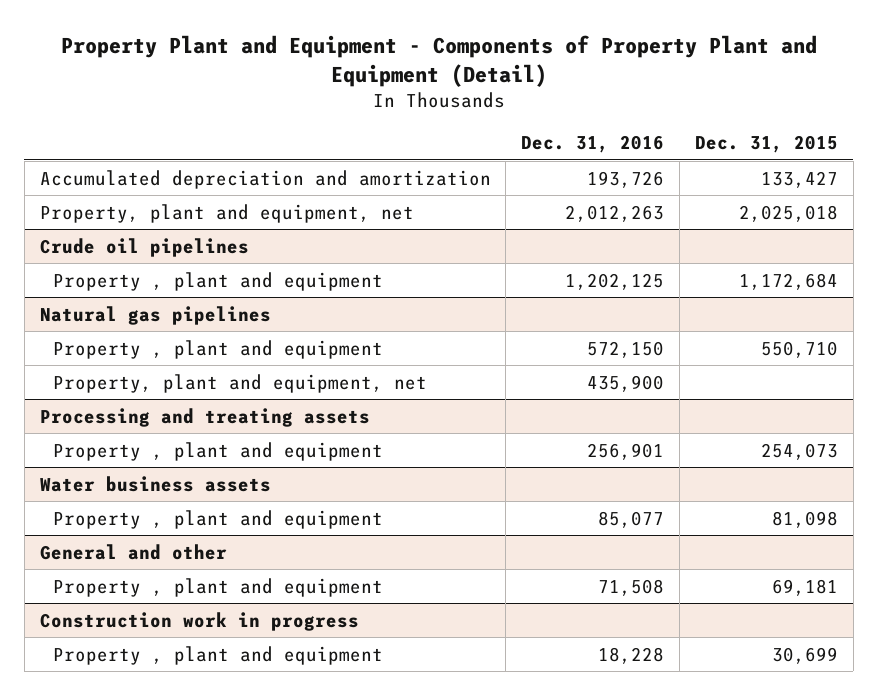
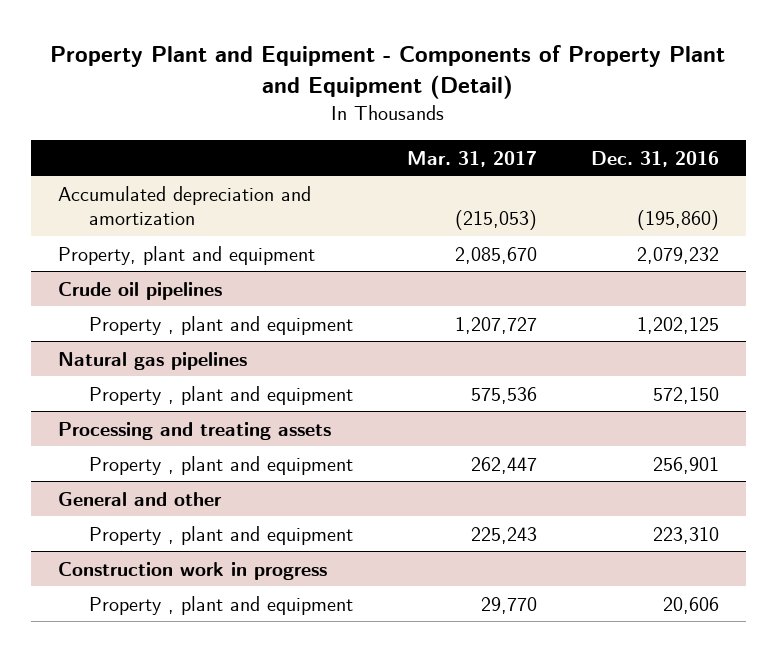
- | Dec. 31, 2016 | Dec. 31, 2015
+ | Mar. 31, 2017 | Dec. 31, 2016
- Accumulated depreciation and amortization | 193,726 | 133,427
- Property, plant and equipment, net | 2,012,263 | 2,025,018
+ Accumulated depreciation and amortization | (215,053) | (195,860)
+ Property, plant and equipment | 2,085,670 | 2,079,232
@ Natural gas pipelines
- Property, plant and equipment, net | 435,900 |
- Water business assets
- Property , plant and equipment | 85,077 | 81,098
@ General and other
- Property , plant and equipment | 71,508 | 69,181
+ Property , plant and equipment | 225,243 | 223,310
@ Construction work in progress
- Property , plant and equipment | 18,228 | 30,699
+ Property , plant and equipment | 29,770 | 20,606

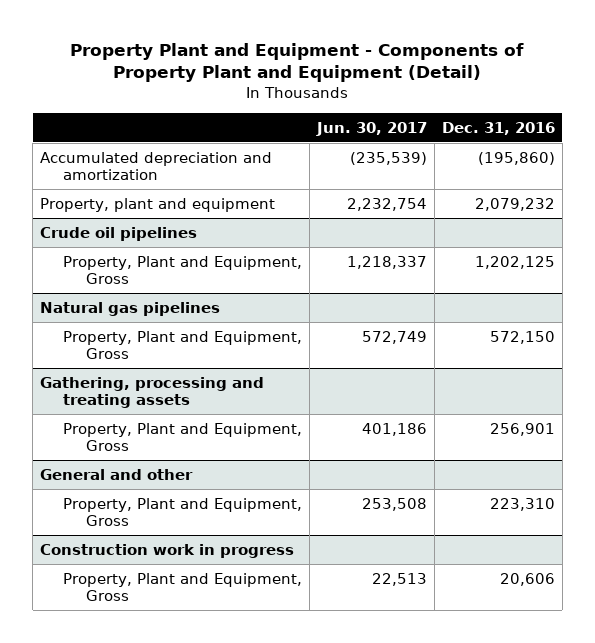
- | Mar. 31, 2017 | Dec. 31, 2016
+ | Jun. 30, 2017 | Dec. 31, 2016
@ Crude oil pipelines
- Property , plant and equipment | 1,207,727 | 1,202,125
+ Property, Plant and Equipment, Gross | 1,218,337 | 1,202,125
@ Natural gas pipelines
- Property , plant and equipment | 575,536 | 572,150
- Processing and treating assets
- Property , plant and equipment | 262,447 | 256,901
@ Natural gas pipelines
+ Property, Plant and Equipment, Gross | 572,749 | 572,150
+ Gathering, processing and treating assets
+ Property, Plant and Equipment, Gross | 401,186 | 256,901
@ General and other
- Property , plant and equipment | 225,243 | 223,310
+ Property, Plant and Equipment, Gross | 253,508 | 223,310
@ Construction work in progress
- Property , plant and equipment | 29,770 | 20,606
+ Property, Plant and Equipment, Gross | 22,513 | 20,606

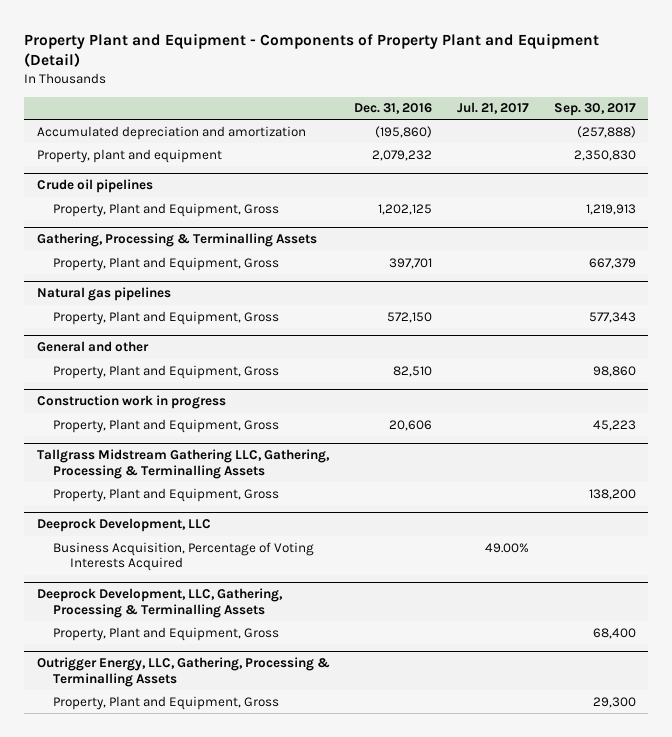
- | Jun. 30, 2017 | Dec. 31, 2016
+ | Dec. 31, 2016 | Jul. 21, 2017 | Sep. 30, 2017
+ Gathering, Processing & Terminalling Assets
+ Property, Plant and Equipment, Gross | 397,701 | | 667,379
- Gathering, processing and treating assets
- Property, Plant and Equipment, Gross | 401,186 | 256,901
@ General and other
- Property, Plant and Equipment, Gross | 253,508 | 223,310
+ Property, Plant and Equipment, Gross | 82,510 | | 98,860
+ Tallgrass Midstream Gathering LLC, Gathering, Processing & Terminalling Assets
+ Property, Plant and Equipment, Gross | | | 138,200
+ Deeprock Development, LLC
+ Business Acquisition, Percentage of Voting Interests Acquired | | 49.00% |
+ Deeprock Development, LLC, Gathering, Processing & Terminalling Assets
+ Property, Plant and Equipment, Gross | | | 68,400
+ Outrigger Energy, LLC, Gathering, Processing & Terminalling Assets
+ Property, Plant and Equipment, Gross | | | 29,300

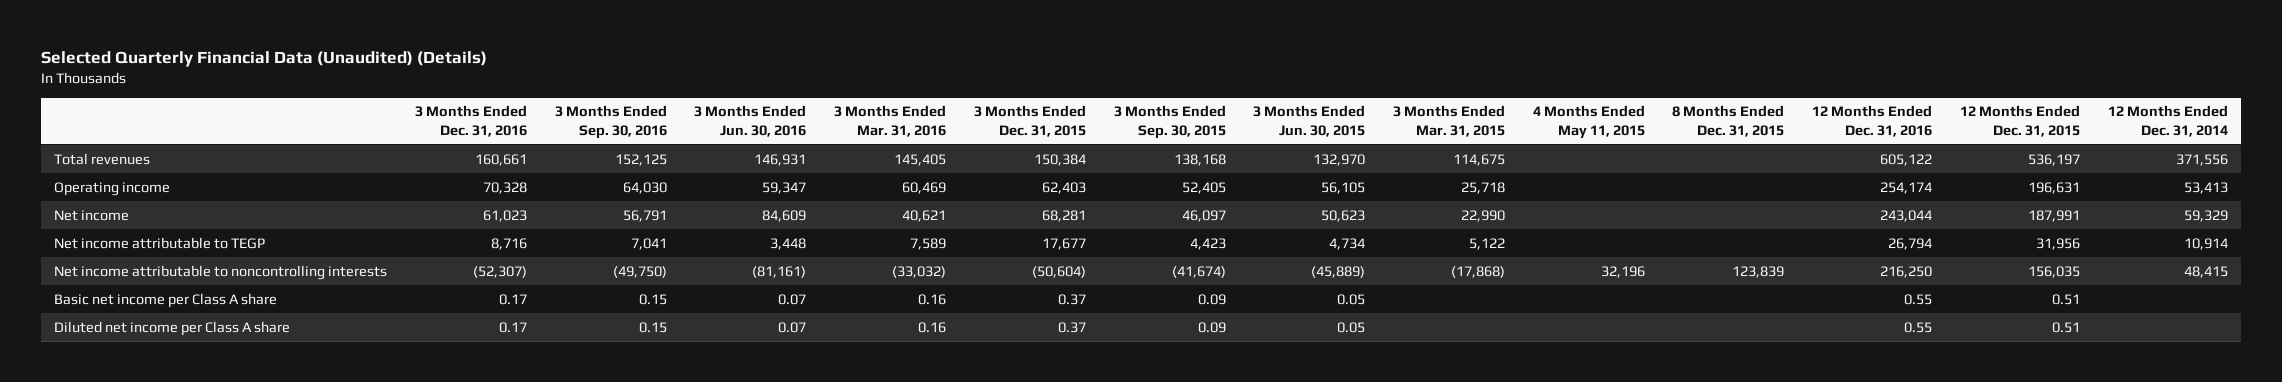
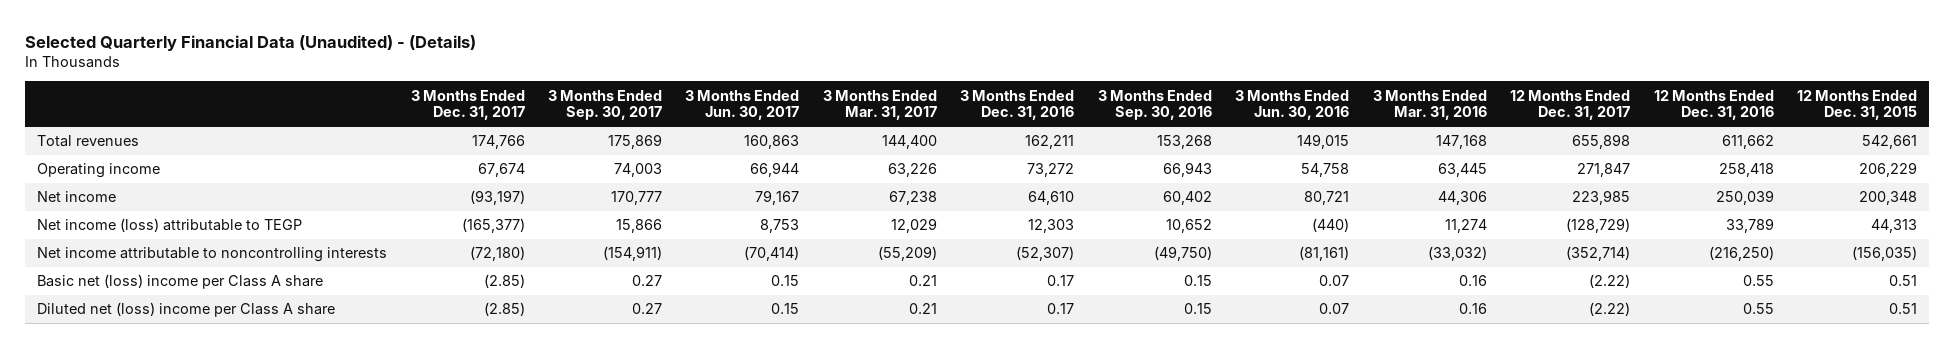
- Selected Quarterly Financial Data (Unaudited) (Details)
+ Selected Quarterly Financial Data (Unaudited) - (Details)
- | 3 Months Ended Dec. 31, 2016 | 3 Months Ended Sep. 30, 2016 | 3 Months Ended Jun. 30, 2016 | 3 Months Ended Mar. 31, 2016 | 3 Months Ended Dec. 31, 2015 | 3 Months Ended Sep. 30, 2015 | 3 Months Ended Jun. 30, 2015 | 3 Months Ended Mar. 31, 2015 | 4 Months Ended May 11, 2015 | 8 Months Ended Dec. 31, 2015 | 12 Months Ended Dec. 31, 2016 | 12 Months Ended Dec. 31, 2015 | 12 Months Ended Dec. 31, 2014
+ | 3 Months Ended Dec. 31, 2017 | 3 Months Ended Sep. 30, 2017 | 3 Months Ended Jun. 30, 2017 | 3 Months Ended Mar. 31, 2017 | 3 Months Ended Dec. 31, 2016 | 3 Months Ended Sep. 30, 2016 | 3 Months Ended Jun. 30, 2016 | 3 Months Ended Mar. 31, 2016 | 12 Months Ended Dec. 31, 2017 | 12 Months Ended Dec. 31, 2016 | 12 Months Ended Dec. 31, 2015
- Total revenues | 160,661 | 152,125 | 146,931 | 145,405 | 150,384 | 138,168 | 132,970 | 114,675 | | | 605,122 | 536,197 | 371,556
- Operating income | 70,328 | 64,030 | 59,347 | 60,469 | 62,403 | 52,405 | 56,105 | 25,718 | | | 254,174 | 196,631 | 53,413
- Net income | 61,023 | 56,791 | 84,609 | 40,621 | 68,281 | 46,097 | 50,623 | 22,990 | | | 243,044 | 187,991 | 59,329
- Net income attributable to TEGP | 8,716 | 7,041 | 3,448 | 7,589 | 17,677 | 4,423 | 4,734 | 5,122 | | | 26,794 | 31,956 | 10,914
- Net income attributable to noncontrolling interests | (52,307) | (49,750) | (81,161) | (33,032) | (50,604) | (41,674) | (45,889) | (17,868) | 32,196 | 123,839 | 216,250 | 156,035 | 48,415
- Basic net income per Class A share | 0.17 | 0.15 | 0.07 | 0.16 | 0.37 | 0.09 | 0.05 | | | | 0.55 | 0.51 |
- Diluted net income per Class A share | 0.17 | 0.15 | 0.07 | 0.16 | 0.37 | 0.09 | 0.05 | | | | 0.55 | 0.51 |
+ Total revenues | 174,766 | 175,869 | 160,863 | 144,400 | 162,211 | 153,268 | 149,015 | 147,168 | 655,898 | 611,662 | 542,661
+ Operating income | 67,674 | 74,003 | 66,944 | 63,226 | 73,272 | 66,943 | 54,758 | 63,445 | 271,847 | 258,418 | 206,229
+ Net income | (93,197) | 170,777 | 79,167 | 67,238 | 64,610 | 60,402 | 80,721 | 44,306 | 223,985 | 250,039 | 200,348
+ Net income (loss) attributable to TEGP | (165,377) | 15,866 | 8,753 | 12,029 | 12,303 | 10,652 | (440) | 11,274 | (128,729) | 33,789 | 44,313
+ Net income attributable to noncontrolling interests | (72,180) | (154,911) | (70,414) | (55,209) | (52,307) | (49,750) | (81,161) | (33,032) | (352,714) | (216,250) | (156,035)
+ Basic net (loss) income per Class A share | (2.85) | 0.27 | 0.15 | 0.21 | 0.17 | 0.15 | 0.07 | 0.16 | (2.22) | 0.55 | 0.51
+ Diluted net (loss) income per Class A share | (2.85) | 0.27 | 0.15 | 0.21 | 0.17 | 0.15 | 0.07 | 0.16 | (2.22) | 0.55 | 0.51

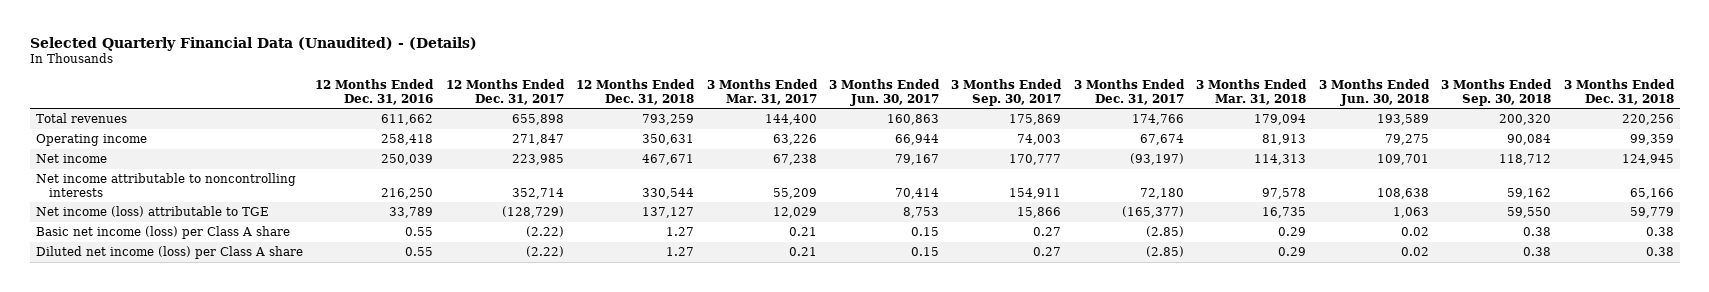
- | 3 Months Ended Dec. 31, 2017 | 3 Months Ended Sep. 30, 2017 | 3 Months Ended Jun. 30, 2017 | 3 Months Ended Mar. 31, 2017 | 3 Months Ended Dec. 31, 2016 | 3 Months Ended Sep. 30, 2016 | 3 Months Ended Jun. 30, 2016 | 3 Months Ended Mar. 31, 2016 | 12 Months Ended Dec. 31, 2017 | 12 Months Ended Dec. 31, 2016 | 12 Months Ended Dec. 31, 2015
+ | 12 Months Ended Dec. 31, 2016 | 12 Months Ended Dec. 31, 2017 | 12 Months Ended Dec. 31, 2018 | 3 Months Ended Mar. 31, 2017 | 3 Months Ended Jun. 30, 2017 | 3 Months Ended Sep. 30, 2017 | 3 Months Ended Dec. 31, 2017 | 3 Months Ended Mar. 31, 2018 | 3 Months Ended Jun. 30, 2018 | 3 Months Ended Sep. 30, 2018 | 3 Months Ended Dec. 31, 2018
- Net income (loss) attributable to TEGP | (165,377) | 15,866 | 8,753 | 12,029 | 12,303 | 10,652 | (440) | 11,274 | (128,729) | 33,789 | 44,313
- Net income attributable to noncontrolling interests | (72,180) | (154,911) | (70,414) | (55,209) | (52,307) | (49,750) | (81,161) | (33,032) | (352,714) | (216,250) | (156,035)
- Basic net (loss) income per Class A share | (2.85) | 0.27 | 0.15 | 0.21 | 0.17 | 0.15 | 0.07 | 0.16 | (2.22) | 0.55 | 0.51
- Diluted net (loss) income per Class A share | (2.85) | 0.27 | 0.15 | 0.21 | 0.17 | 0.15 | 0.07 | 0.16 | (2.22) | 0.55 | 0.51
+ Net income attributable to noncontrolling interests | 216,250 | 352,714 | 330,544 | 55,209 | 70,414 | 154,911 | 72,180 | 97,578 | 108,638 | 59,162 | 65,166
+ Net income (loss) attributable to TGE | 33,789 | (128,729) | 137,127 | 12,029 | 8,753 | 15,866 | (165,377) | 16,735 | 1,063 | 59,550 | 59,779
+ Basic net income (loss) per Class A share | 0.55 | (2.22) | 1.27 | 0.21 | 0.15 | 0.27 | (2.85) | 0.29 | 0.02 | 0.38 | 0.38
+ Diluted net income (loss) per Class A share | 0.55 | (2.22) | 1.27 | 0.21 | 0.15 | 0.27 | (2.85) | 0.29 | 0.02 | 0.38 | 0.38

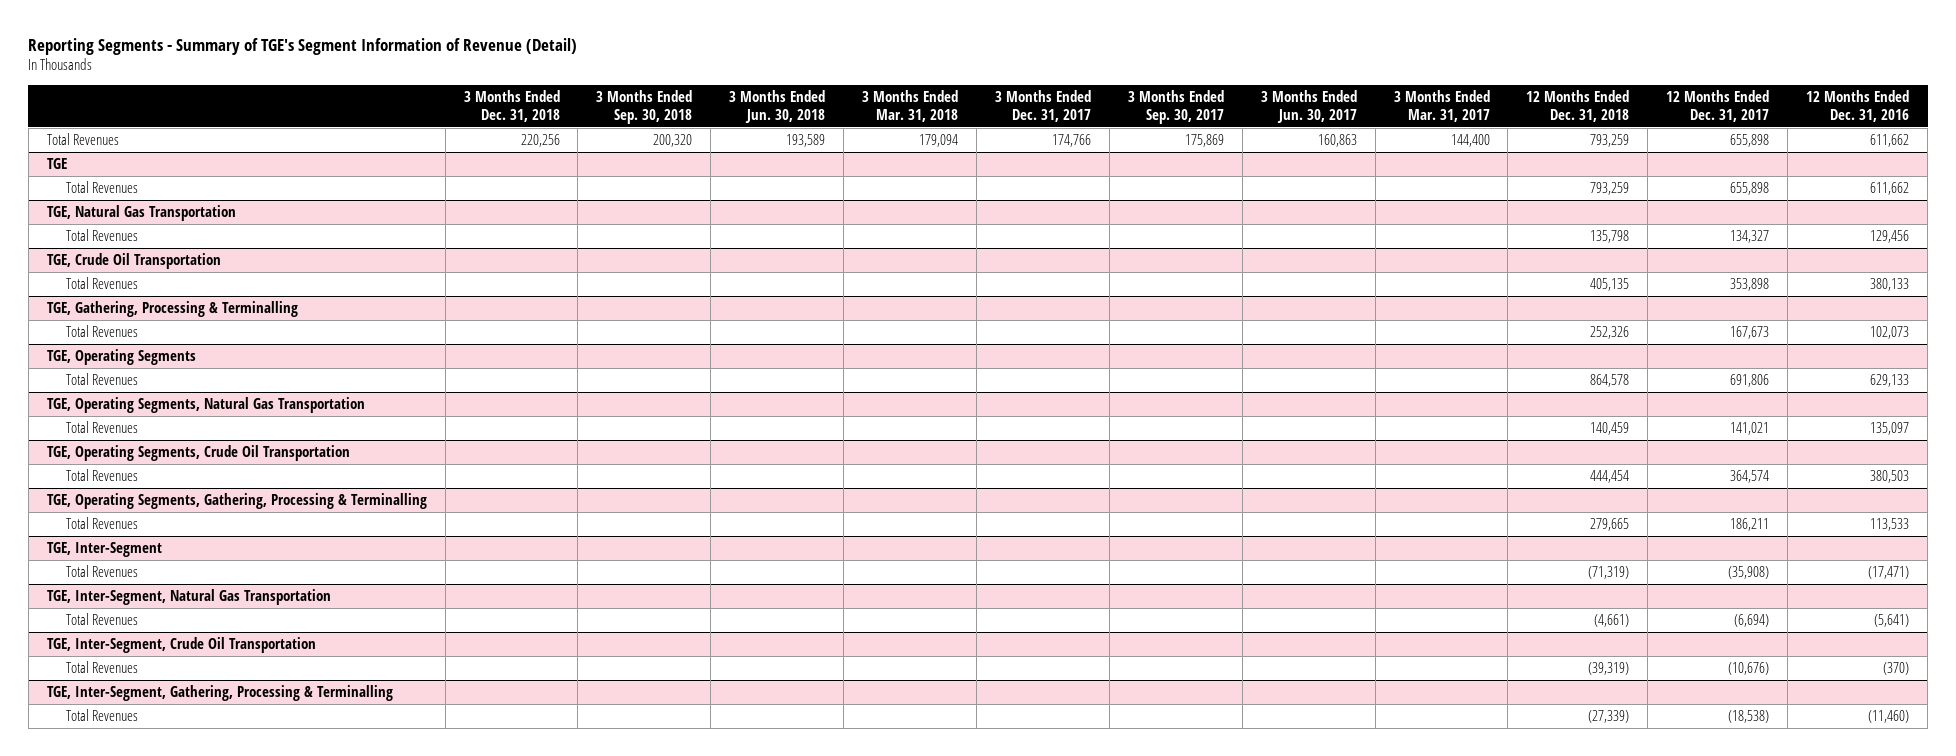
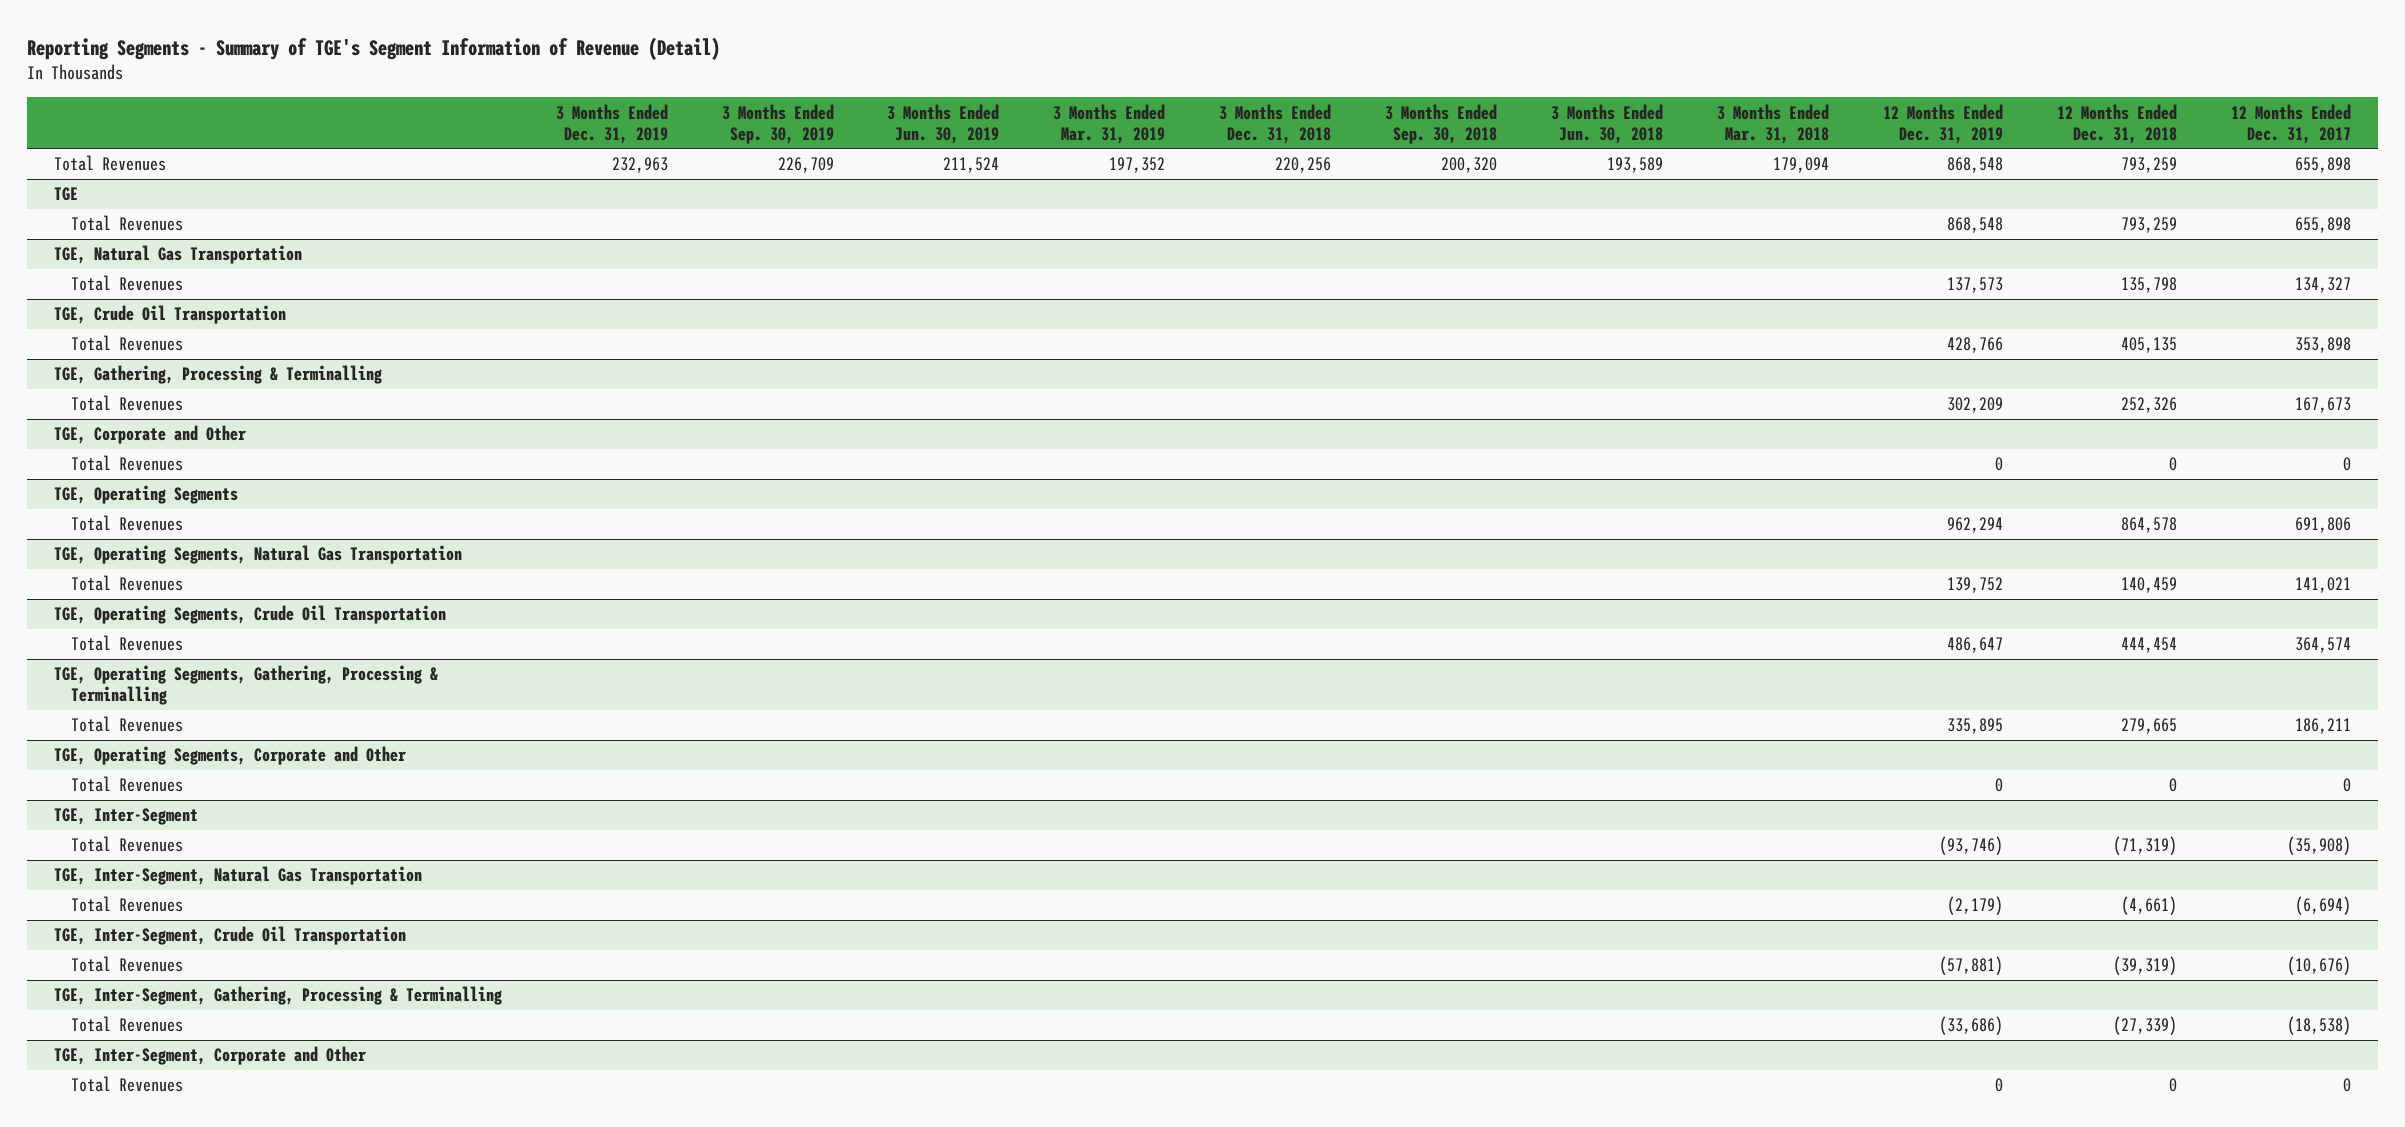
- | 3 Months Ended Dec. 31, 2018 | 3 Months Ended Sep. 30, 2018 | 3 Months Ended Jun. 30, 2018 | 3 Months Ended Mar. 31, 2018 | 3 Months Ended Dec. 31, 2017 | 3 Months Ended Sep. 30, 2017 | 3 Months Ended Jun. 30, 2017 | 3 Months Ended Mar. 31, 2017 | 12 Months Ended Dec. 31, 2018 | 12 Months Ended Dec. 31, 2017 | 12 Months Ended Dec. 31, 2016
+ | 3 Months Ended Dec. 31, 2019 | 3 Months Ended Sep. 30, 2019 | 3 Months Ended Jun. 30, 2019 | 3 Months Ended Mar. 31, 2019 | 3 Months Ended Dec. 31, 2018 | 3 Months Ended Sep. 30, 2018 | 3 Months Ended Jun. 30, 2018 | 3 Months Ended Mar. 31, 2018 | 12 Months Ended Dec. 31, 2019 | 12 Months Ended Dec. 31, 2018 | 12 Months Ended Dec. 31, 2017
+ TGE, Corporate and Other
+ Total Revenues | | | | | | | | | 0 | 0 | 0
+ TGE, Operating Segments, Corporate and Other
+ Total Revenues | | | | | | | | | 0 | 0 | 0
+ TGE, Inter-Segment, Corporate and Other
+ Total Revenues | | | | | | | | | 0 | 0 | 0

